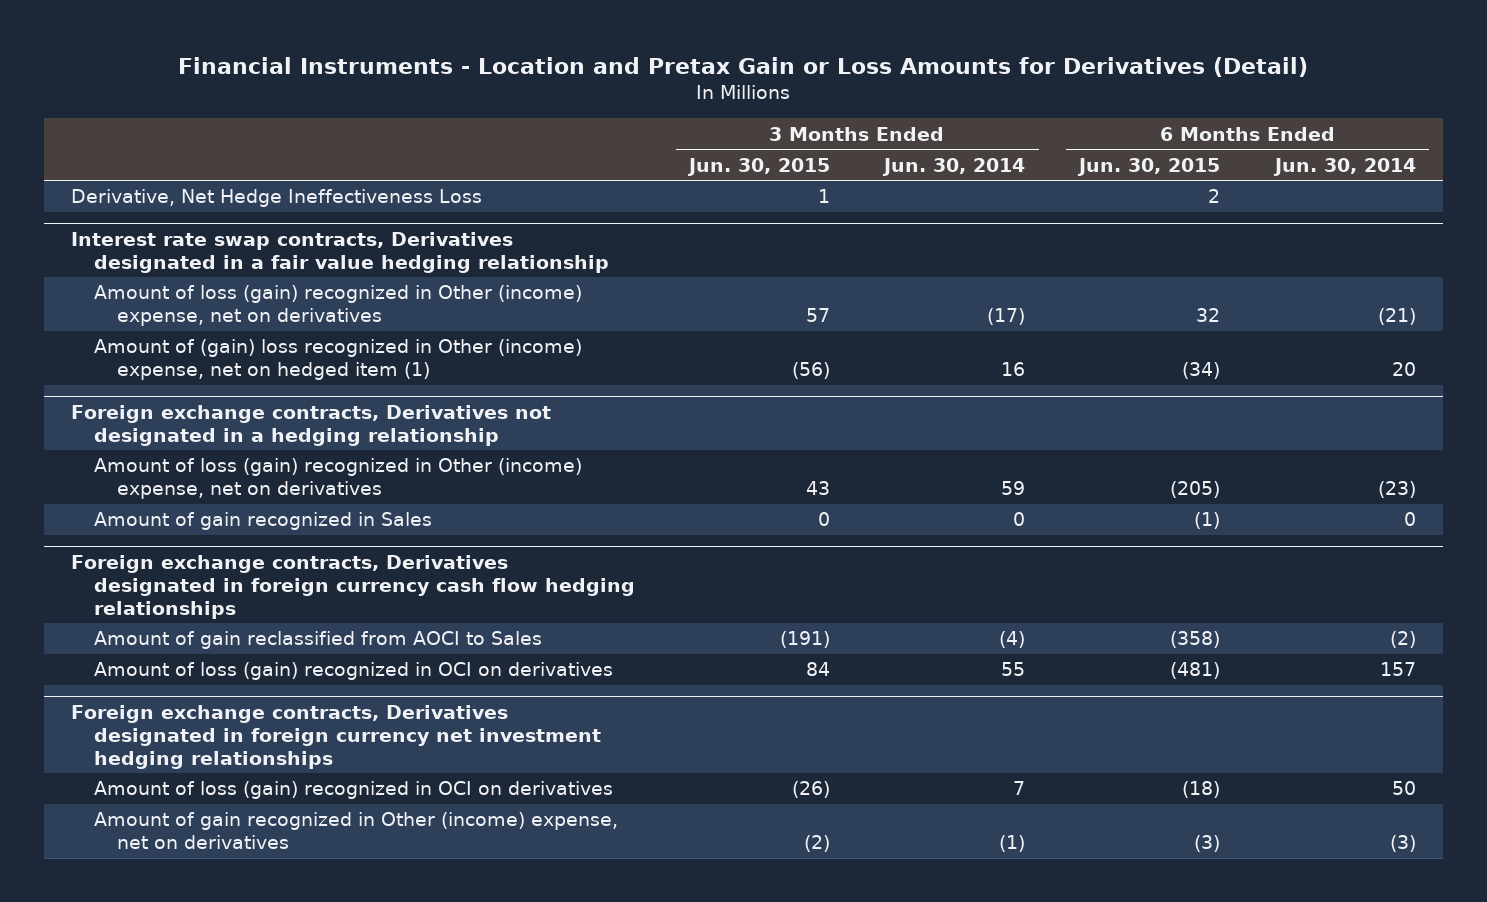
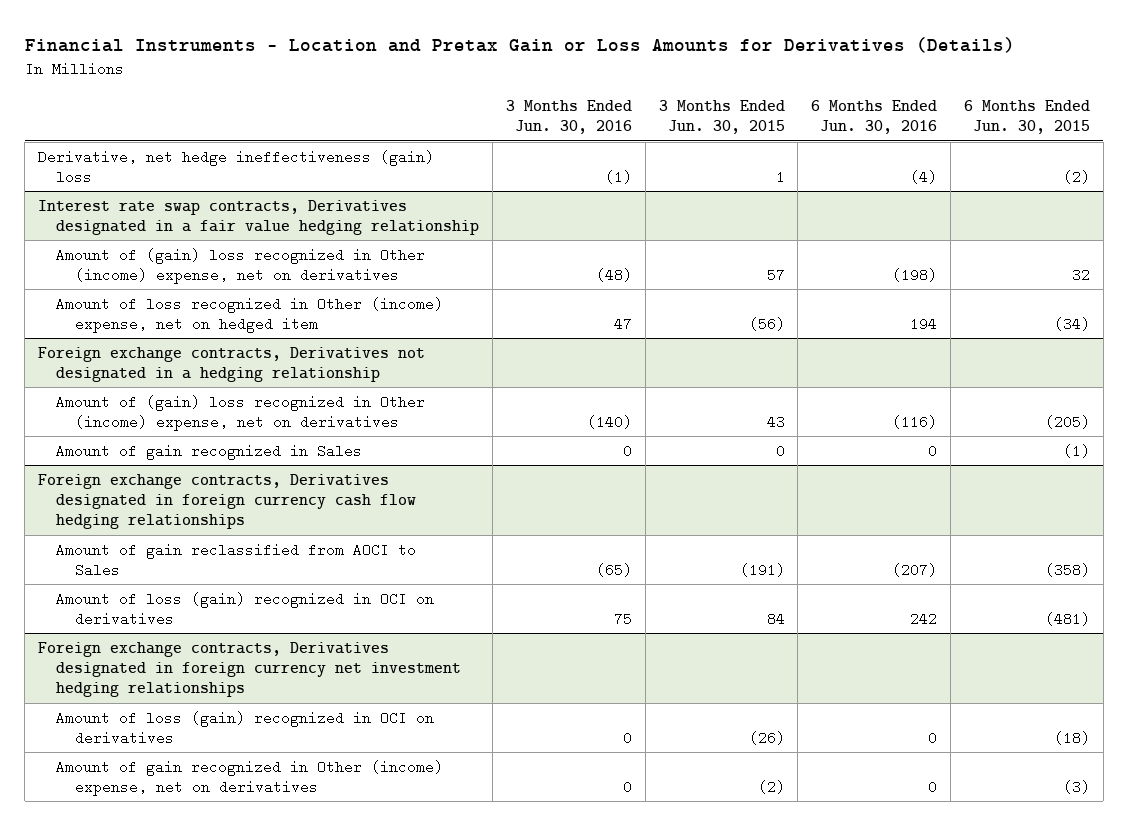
- Financial Instruments - Location and Pretax Gain or Loss Amounts for Derivatives (Detail)
+ Financial Instruments - Location and Pretax Gain or Loss Amounts for Derivatives (Details)
- | 3 Months Ended Jun. 30, 2015 | 3 Months Ended Jun. 30, 2014 | 6 Months Ended Jun. 30, 2015 | 6 Months Ended Jun. 30, 2014
+ | 3 Months Ended Jun. 30, 2016 | 3 Months Ended Jun. 30, 2015 | 6 Months Ended Jun. 30, 2016 | 6 Months Ended Jun. 30, 2015
- Derivative, Net Hedge Ineffectiveness Loss | 1 | | 2 |
+ Derivative, net hedge ineffectiveness (gain) loss | (1) | 1 | (4) | (2)
@ Interest rate swap contracts, Derivatives designated in a fair value hedging relationship
- Amount of loss (gain) recognized in Other (income) expense, net on derivatives | 57 | (17) | 32 | (21)
- Amount of (gain) loss recognized in Other (income) expense, net on hedged item (1) | (56) | 16 | (34) | 20
+ Amount of (gain) loss recognized in Other (income) expense, net on derivatives | (48) | 57 | (198) | 32
+ Amount of loss recognized in Other (income) expense, net on hedged item | 47 | (56) | 194 | (34)
@ Foreign exchange contracts, Derivatives not designated in a hedging relationship
- Amount of loss (gain) recognized in Other (income) expense, net on derivatives | 43 | 59 | (205) | (23)
+ Amount of (gain) loss recognized in Other (income) expense, net on derivatives | (140) | 43 | (116) | (205)

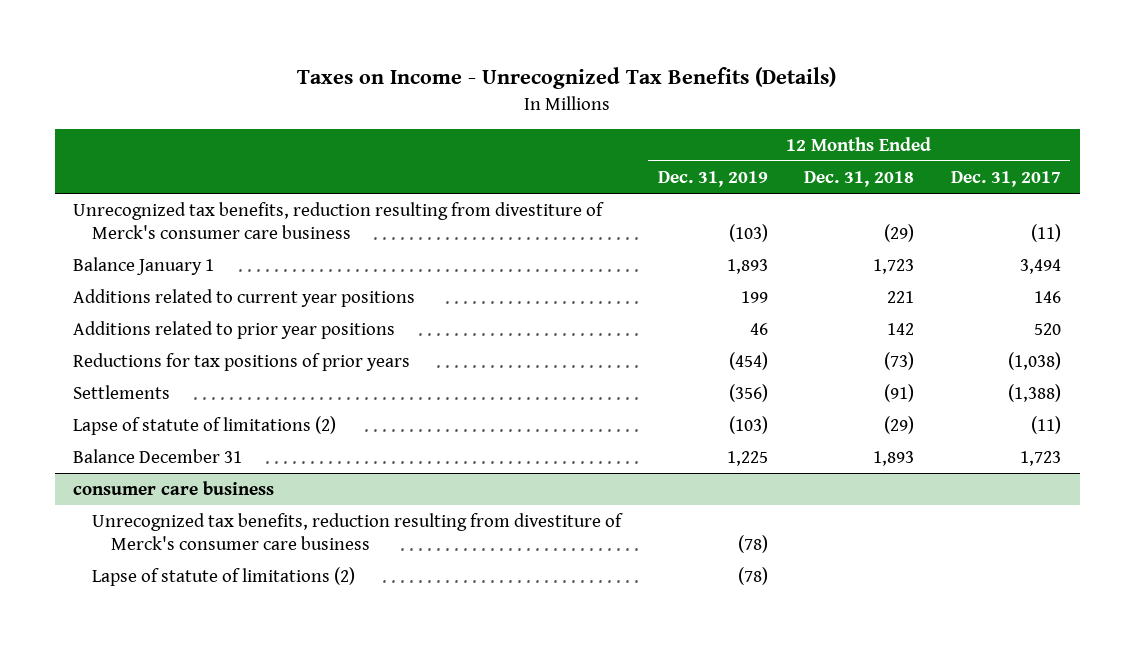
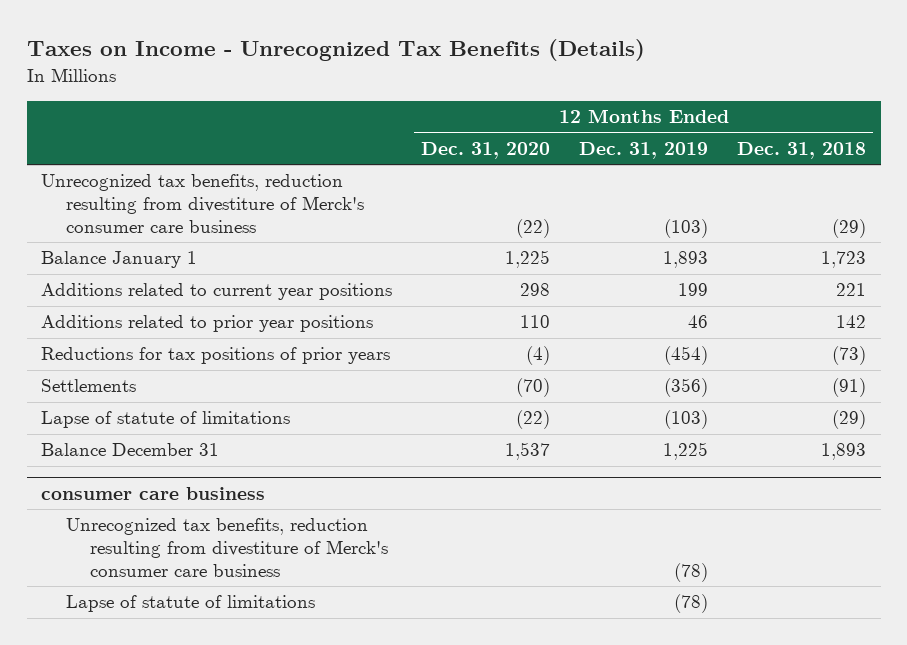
- | 12 Months Ended Dec. 31, 2019 | 12 Months Ended Dec. 31, 2018 | 12 Months Ended Dec. 31, 2017
+ | 12 Months Ended Dec. 31, 2020 | 12 Months Ended Dec. 31, 2019 | 12 Months Ended Dec. 31, 2018
- Lapse of statute of limitations (2) | (103) | (29) | (11)
+ Lapse of statute of limitations | (22) | (103) | (29)
@ consumer care business
- Lapse of statute of limitations (2) | (78) | |
+ Lapse of statute of limitations | | (78) |

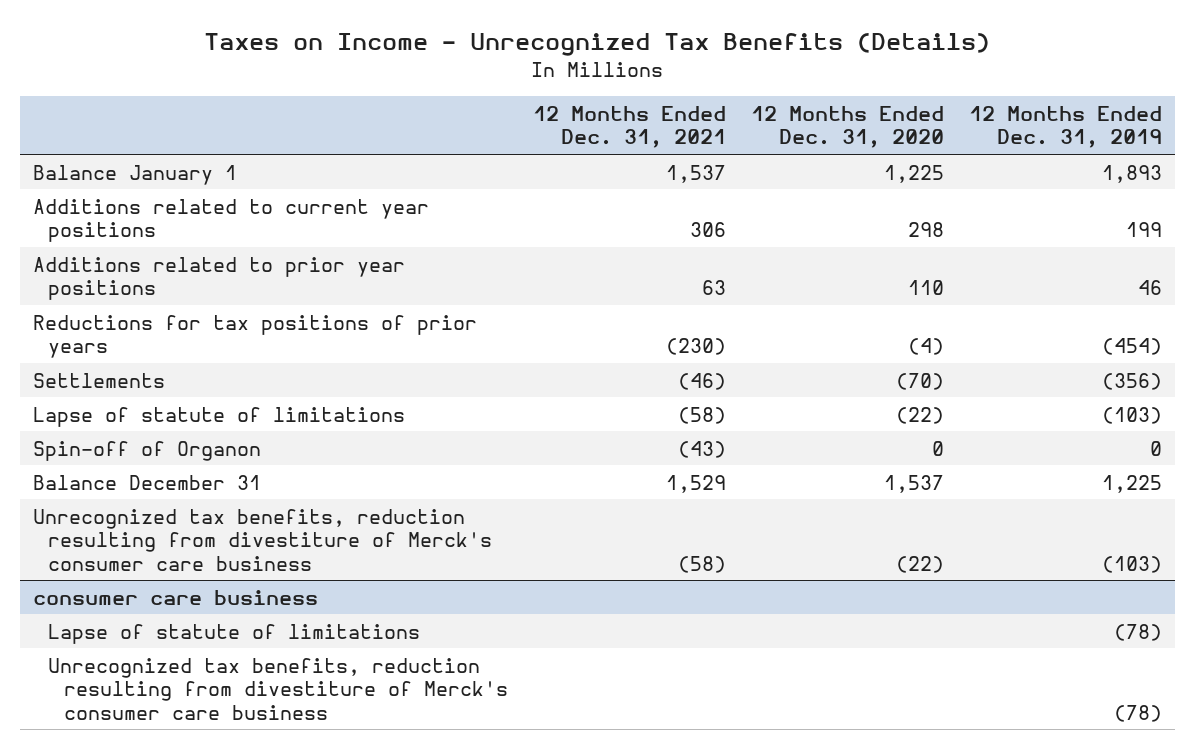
- | 12 Months Ended Dec. 31, 2020 | 12 Months Ended Dec. 31, 2019 | 12 Months Ended Dec. 31, 2018
+ | 12 Months Ended Dec. 31, 2021 | 12 Months Ended Dec. 31, 2020 | 12 Months Ended Dec. 31, 2019
+ Spin-off of Organon | (43) | 0 | 0
moved down: Unrecognized tax benefits, reduction resulting from divestiture of Merck's consumer care business | (58) | (22) | (103)
@ consumer care business
moved down: Unrecognized tax benefits, reduction resulting from divestiture of Merck's consumer care business | | | (78)

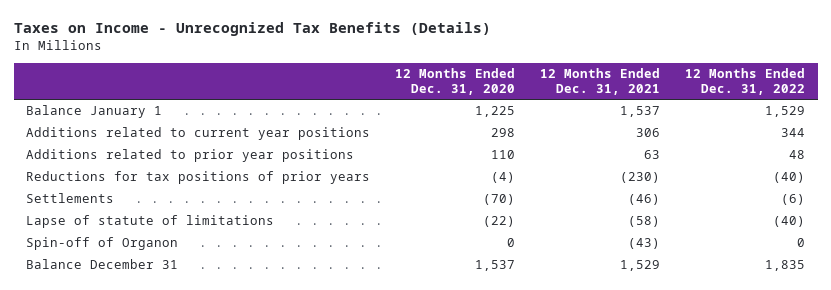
- | 12 Months Ended Dec. 31, 2021 | 12 Months Ended Dec. 31, 2020 | 12 Months Ended Dec. 31, 2019
+ | 12 Months Ended Dec. 31, 2020 | 12 Months Ended Dec. 31, 2021 | 12 Months Ended Dec. 31, 2022
- Unrecognized tax benefits, reduction resulting from divestiture of Merck's consumer care business | (58) | (22) | (103)
- consumer care business
- Lapse of statute of limitations | | | (78)
- Unrecognized tax benefits, reduction resulting from divestiture of Merck's consumer care business | | | (78)

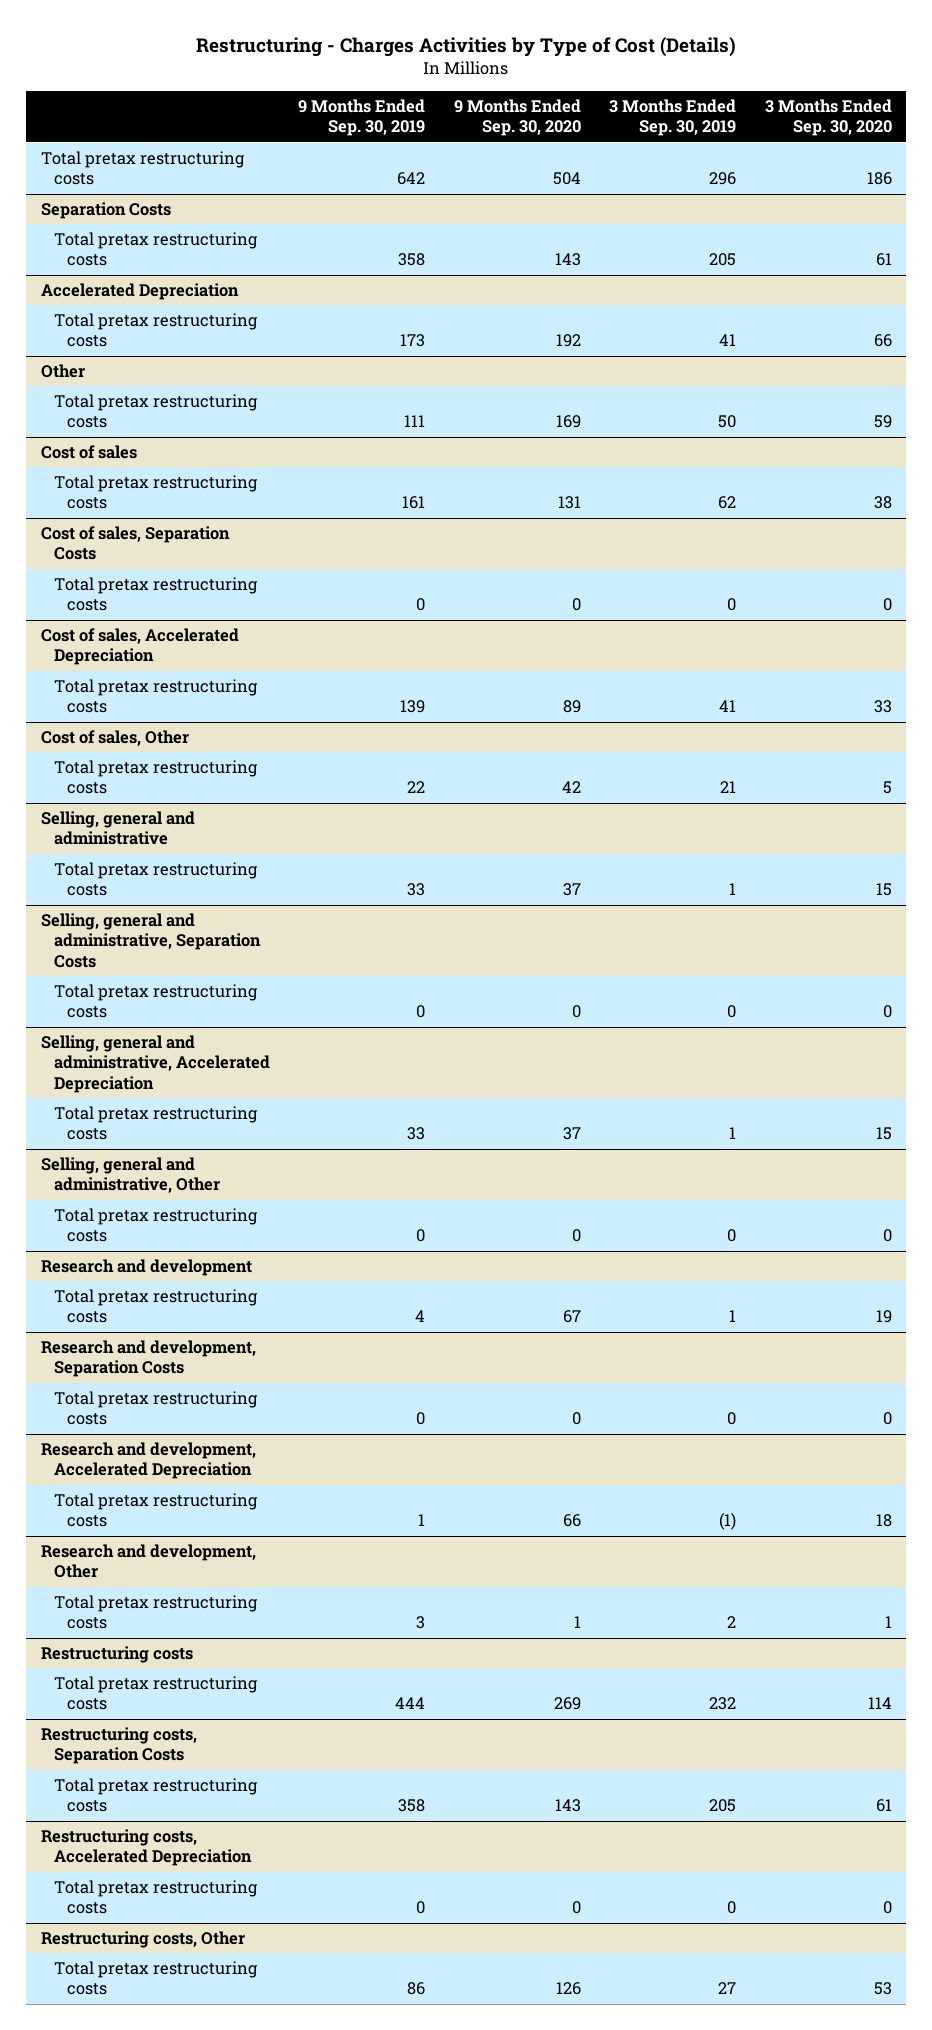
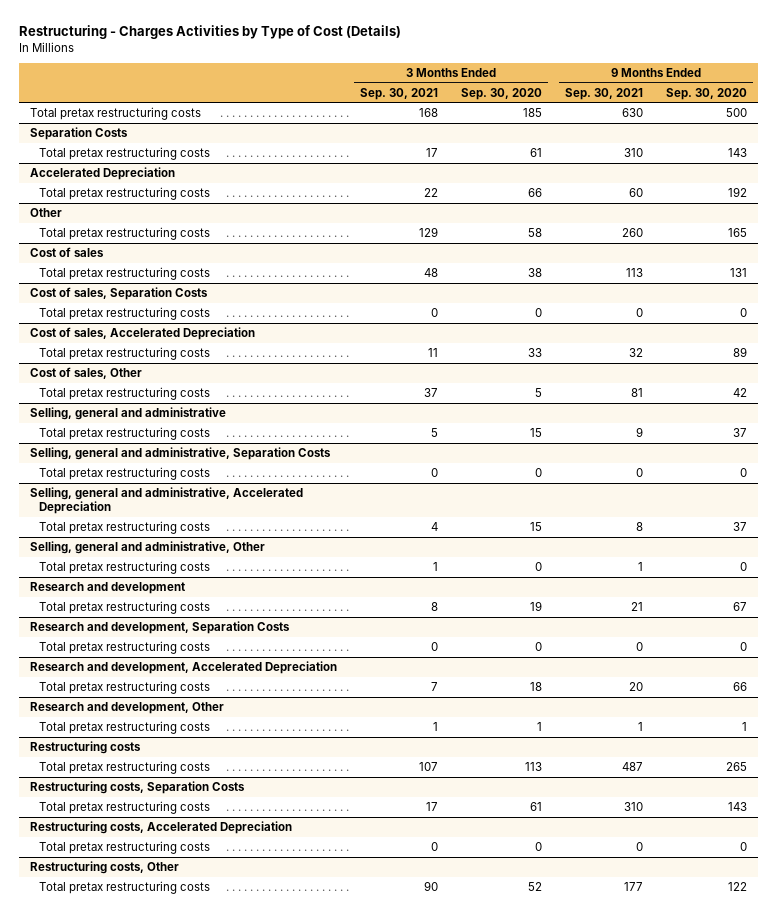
- | 9 Months Ended Sep. 30, 2019 | 9 Months Ended Sep. 30, 2020 | 3 Months Ended Sep. 30, 2019 | 3 Months Ended Sep. 30, 2020
+ | 3 Months Ended Sep. 30, 2021 | 3 Months Ended Sep. 30, 2020 | 9 Months Ended Sep. 30, 2021 | 9 Months Ended Sep. 30, 2020
- Total pretax restructuring costs | 642 | 504 | 296 | 186
+ Total pretax restructuring costs | 168 | 185 | 630 | 500
@ Other
- Total pretax restructuring costs | 111 | 169 | 50 | 59
+ Total pretax restructuring costs | 129 | 58 | 260 | 165
@ Restructuring costs
- Total pretax restructuring costs | 444 | 269 | 232 | 114
+ Total pretax restructuring costs | 107 | 113 | 487 | 265
@ Restructuring costs, Other
- Total pretax restructuring costs | 86 | 126 | 27 | 53
+ Total pretax restructuring costs | 90 | 52 | 177 | 122

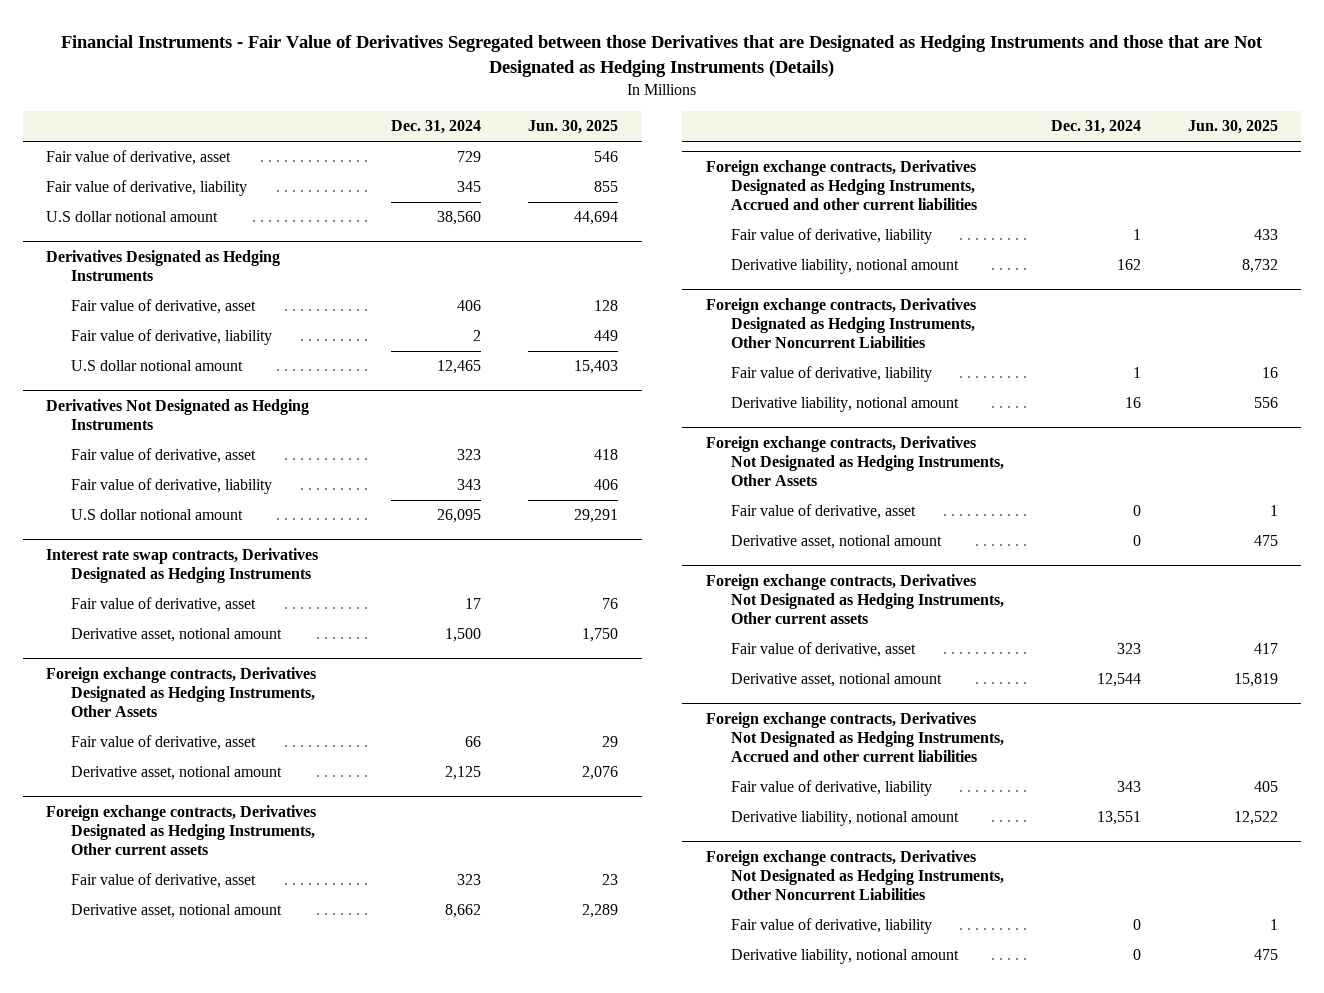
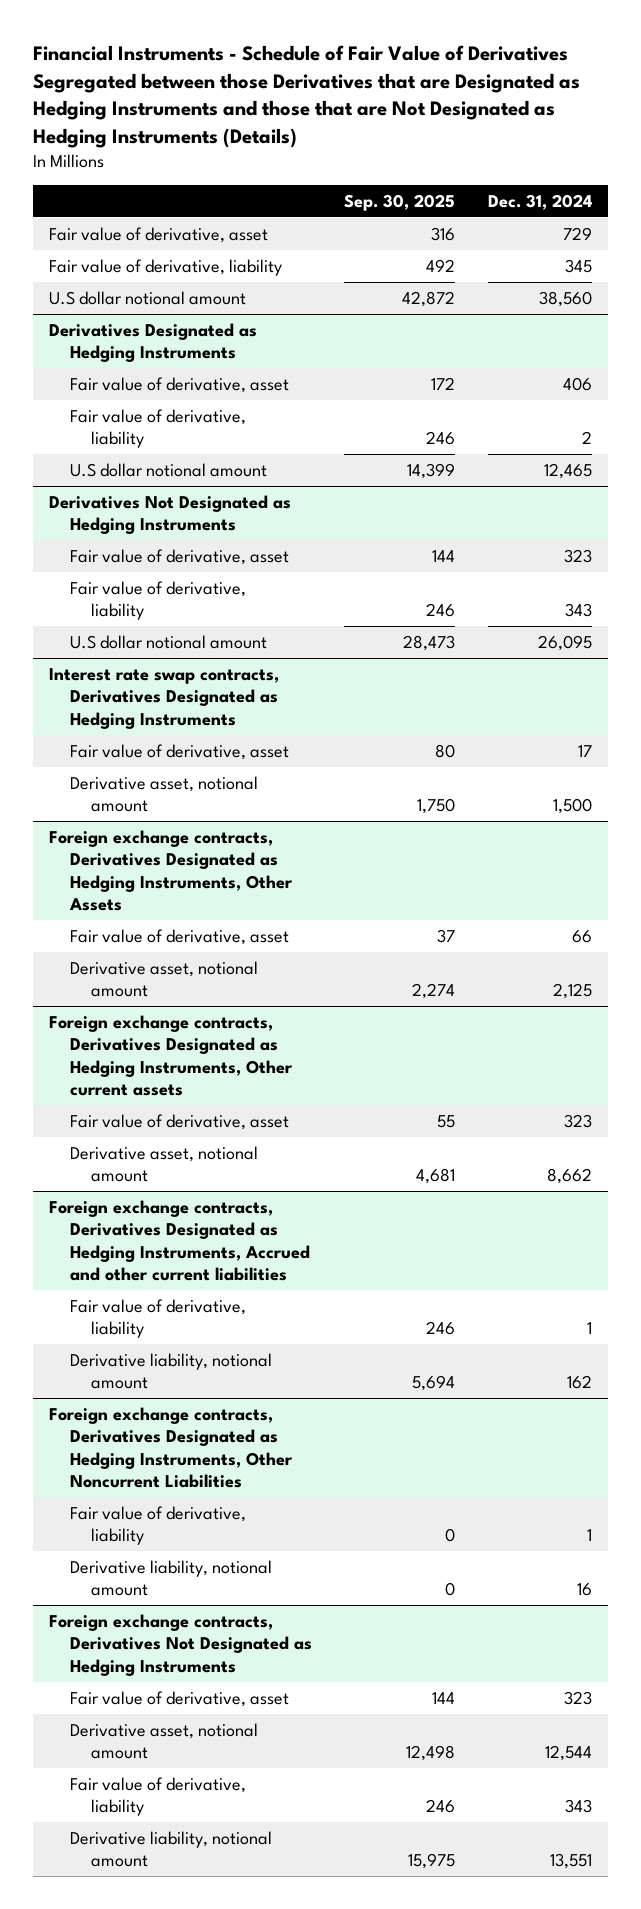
- Financial Instruments - Fair Value of Derivatives Segregated between those Derivatives that are Designated as Hedging Instruments and those that are Not Designated as Hedging Instruments (Details)
+ Financial Instruments - Schedule of Fair Value of Derivatives Segregated between those Derivatives that are Designated as Hedging Instruments and those that are Not Designated as Hedging Instruments (Details)
- | Dec. 31, 2024 | Jun. 30, 2025
+ | Sep. 30, 2025 | Dec. 31, 2024
- Foreign exchange contracts, Derivatives Not Designated as Hedging Instruments, Other Assets
- Fair value of derivative, asset | 0 | 1
- Derivative asset, notional amount | 0 | 475
- Foreign exchange contracts, Derivatives Not Designated as Hedging Instruments, Other current assets
+ Foreign exchange contracts, Derivatives Not Designated as Hedging Instruments
- Foreign exchange contracts, Derivatives Not Designated as Hedging Instruments, Accrued and other current liabilities
- Foreign exchange contracts, Derivatives Not Designated as Hedging Instruments, Other Noncurrent Liabilities
- Fair value of derivative, liability | 0 | 1
- Derivative liability, notional amount | 0 | 475

